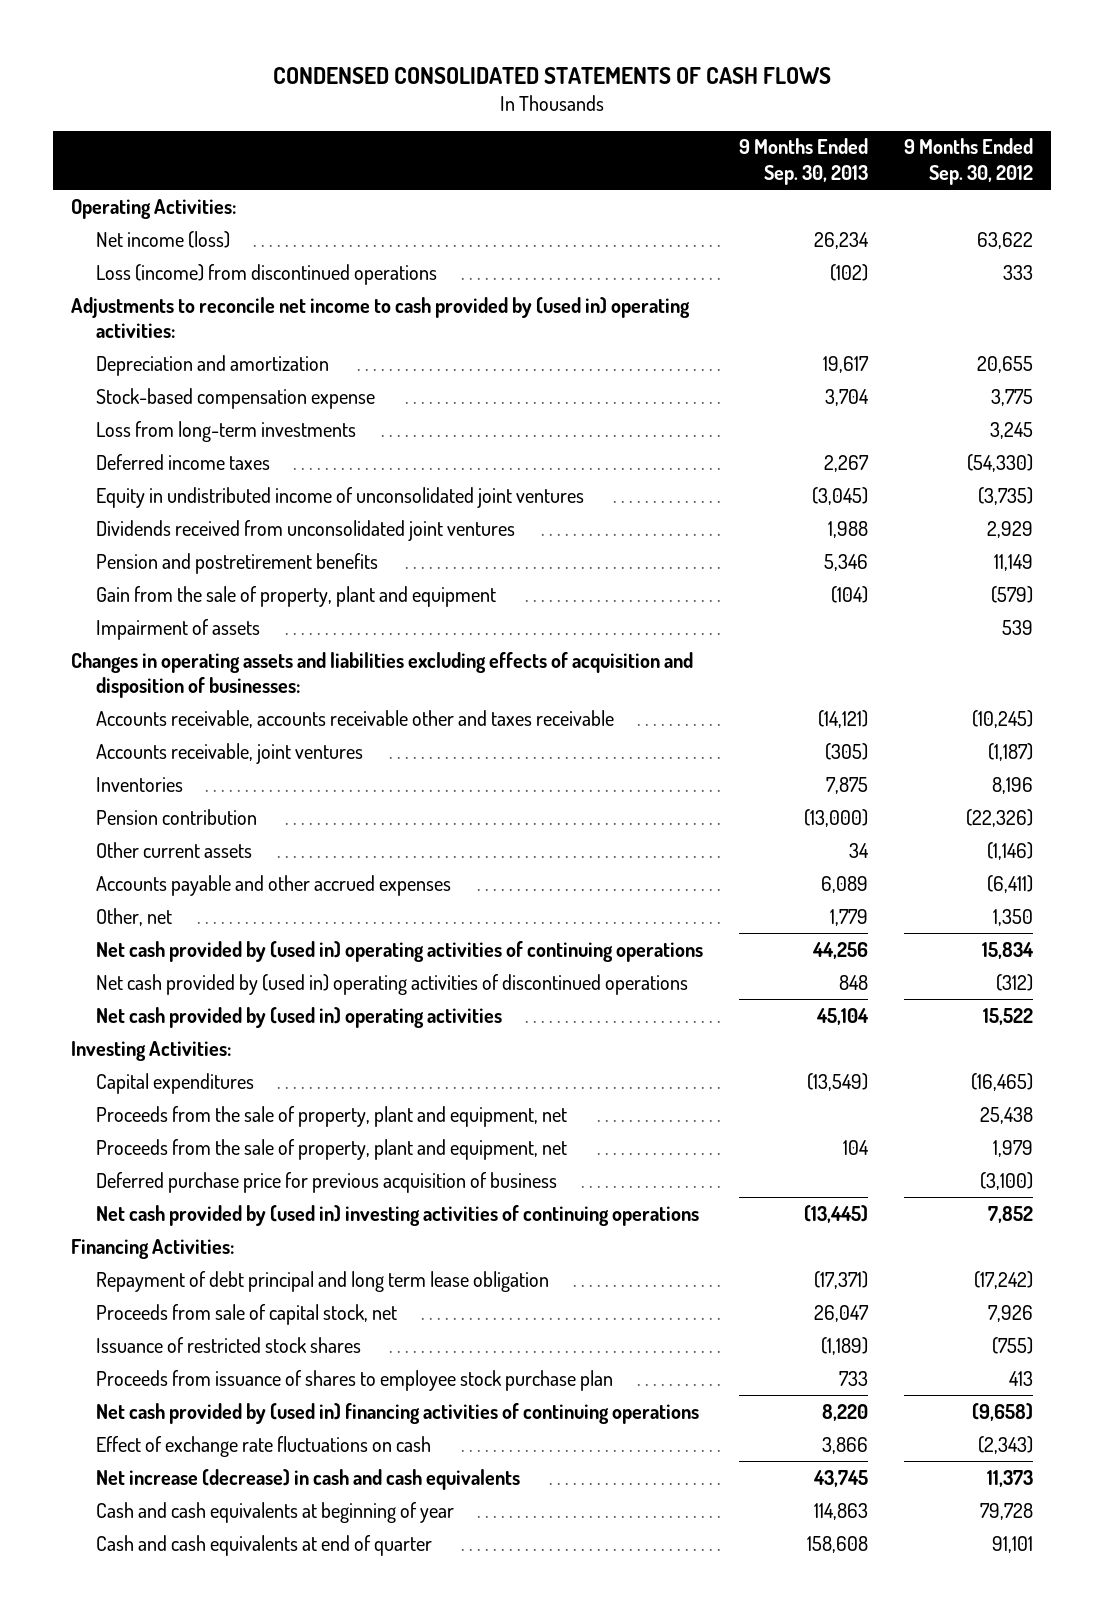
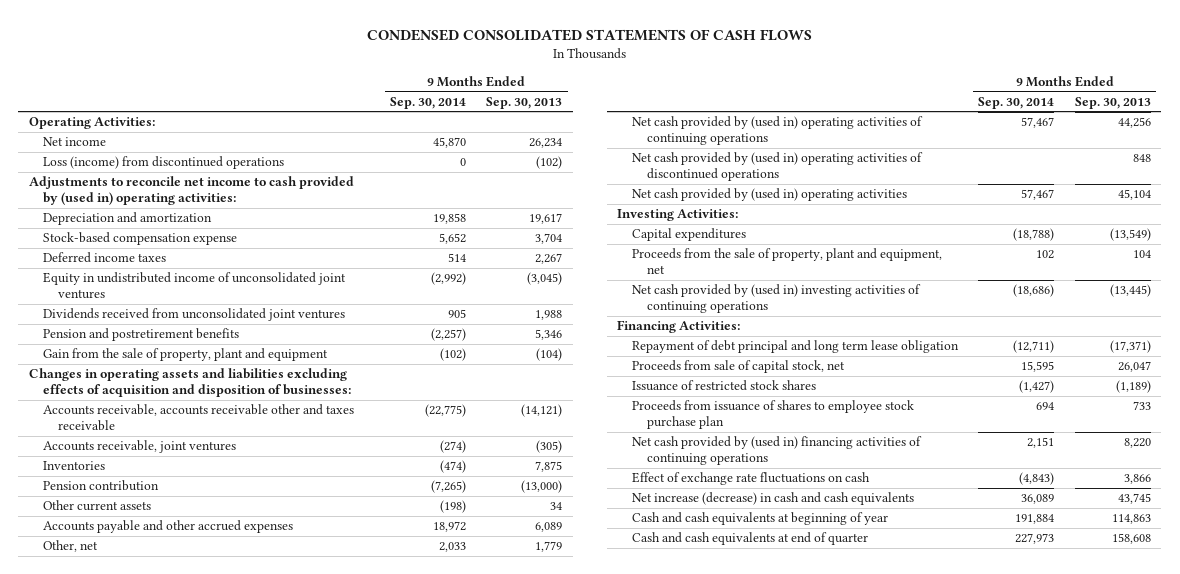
- | 9 Months Ended Sep. 30, 2013 | 9 Months Ended Sep. 30, 2012
+ | 9 Months Ended Sep. 30, 2014 | 9 Months Ended Sep. 30, 2013
- Net income (loss) | 26,234 | 63,622
+ Net income | 45,870 | 26,234
- Loss from long-term investments | | 3,245
- Impairment of assets | | 539
- Proceeds from the sale of property, plant and equipment, net | | 25,438
- Deferred purchase price for previous acquisition of business | | (3,100)

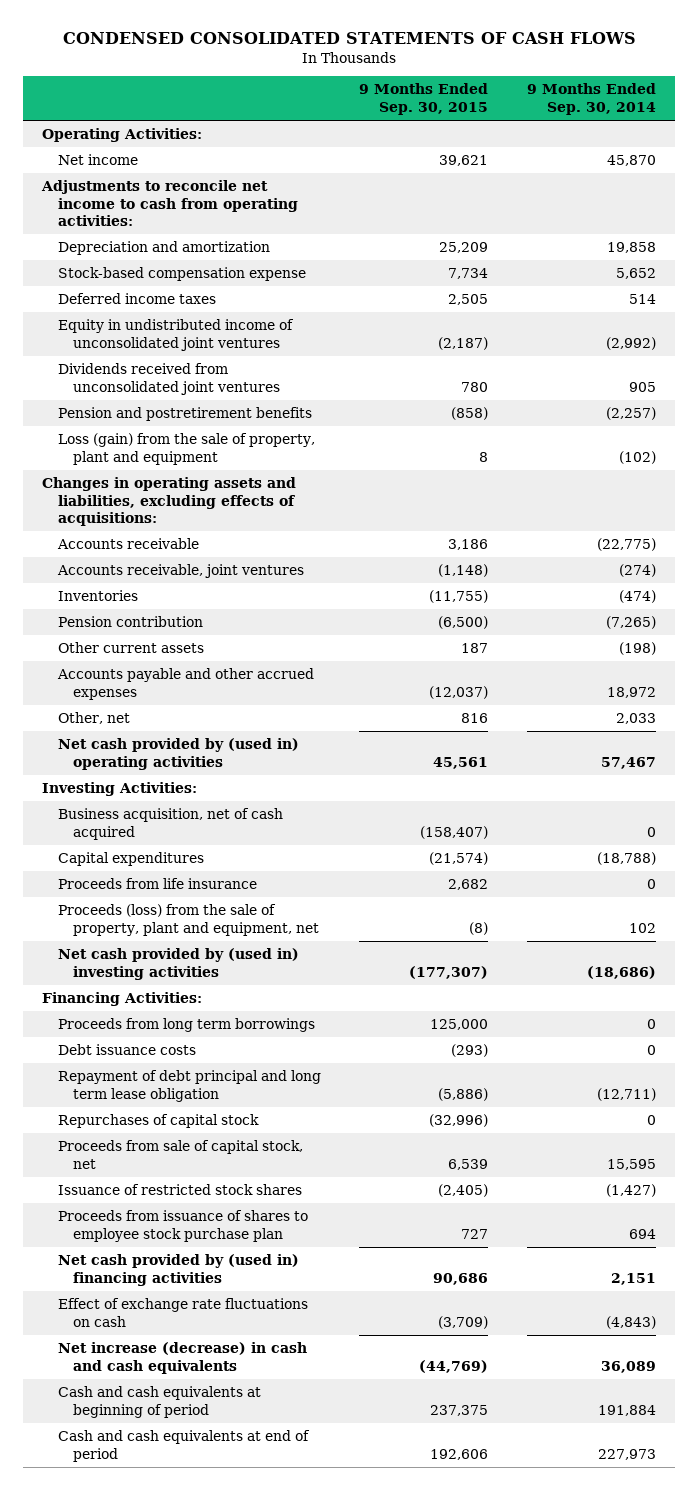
- | 9 Months Ended Sep. 30, 2014 | 9 Months Ended Sep. 30, 2013
+ | 9 Months Ended Sep. 30, 2015 | 9 Months Ended Sep. 30, 2014
- Loss (income) from discontinued operations | 0 | (102)
- Adjustments to reconcile net income to cash provided by (used in) operating activities:
+ Adjustments to reconcile net income to cash from operating activities:
- Gain from the sale of property, plant and equipment | (102) | (104)
- Changes in operating assets and liabilities excluding effects of acquisition and disposition of businesses:
- Accounts receivable, accounts receivable other and taxes receivable | (22,775) | (14,121)
+ Loss (gain) from the sale of property, plant and equipment | 8 | (102)
+ Changes in operating assets and liabilities, excluding effects of acquisitions:
+ Accounts receivable | 3,186 | (22,775)
- Net cash provided by (used in) operating activities of continuing operations | 57,467 | 44,256
- Net cash provided by (used in) operating activities of discontinued operations | | 848
+ Business acquisition, net of cash acquired | (158,407) | 0
- Proceeds from the sale of property, plant and equipment, net | 102 | 104
- Net cash provided by (used in) investing activities of continuing operations | (18,686) | (13,445)
+ Proceeds from life insurance | 2,682 | 0
+ Proceeds (loss) from the sale of property, plant and equipment, net | (8) | 102
+ Net cash provided by (used in) investing activities | (177,307) | (18,686)
+ Proceeds from long term borrowings | 125,000 | 0
+ Debt issuance costs | (293) | 0
+ Repurchases of capital stock | (32,996) | 0
- Net cash provided by (used in) financing activities of continuing operations | 2,151 | 8,220
+ Net cash provided by (used in) financing activities | 90,686 | 2,151
- Cash and cash equivalents at beginning of year | 191,884 | 114,863
- Cash and cash equivalents at end of quarter | 227,973 | 158,608
+ Cash and cash equivalents at beginning of period | 237,375 | 191,884
+ Cash and cash equivalents at end of period | 192,606 | 227,973

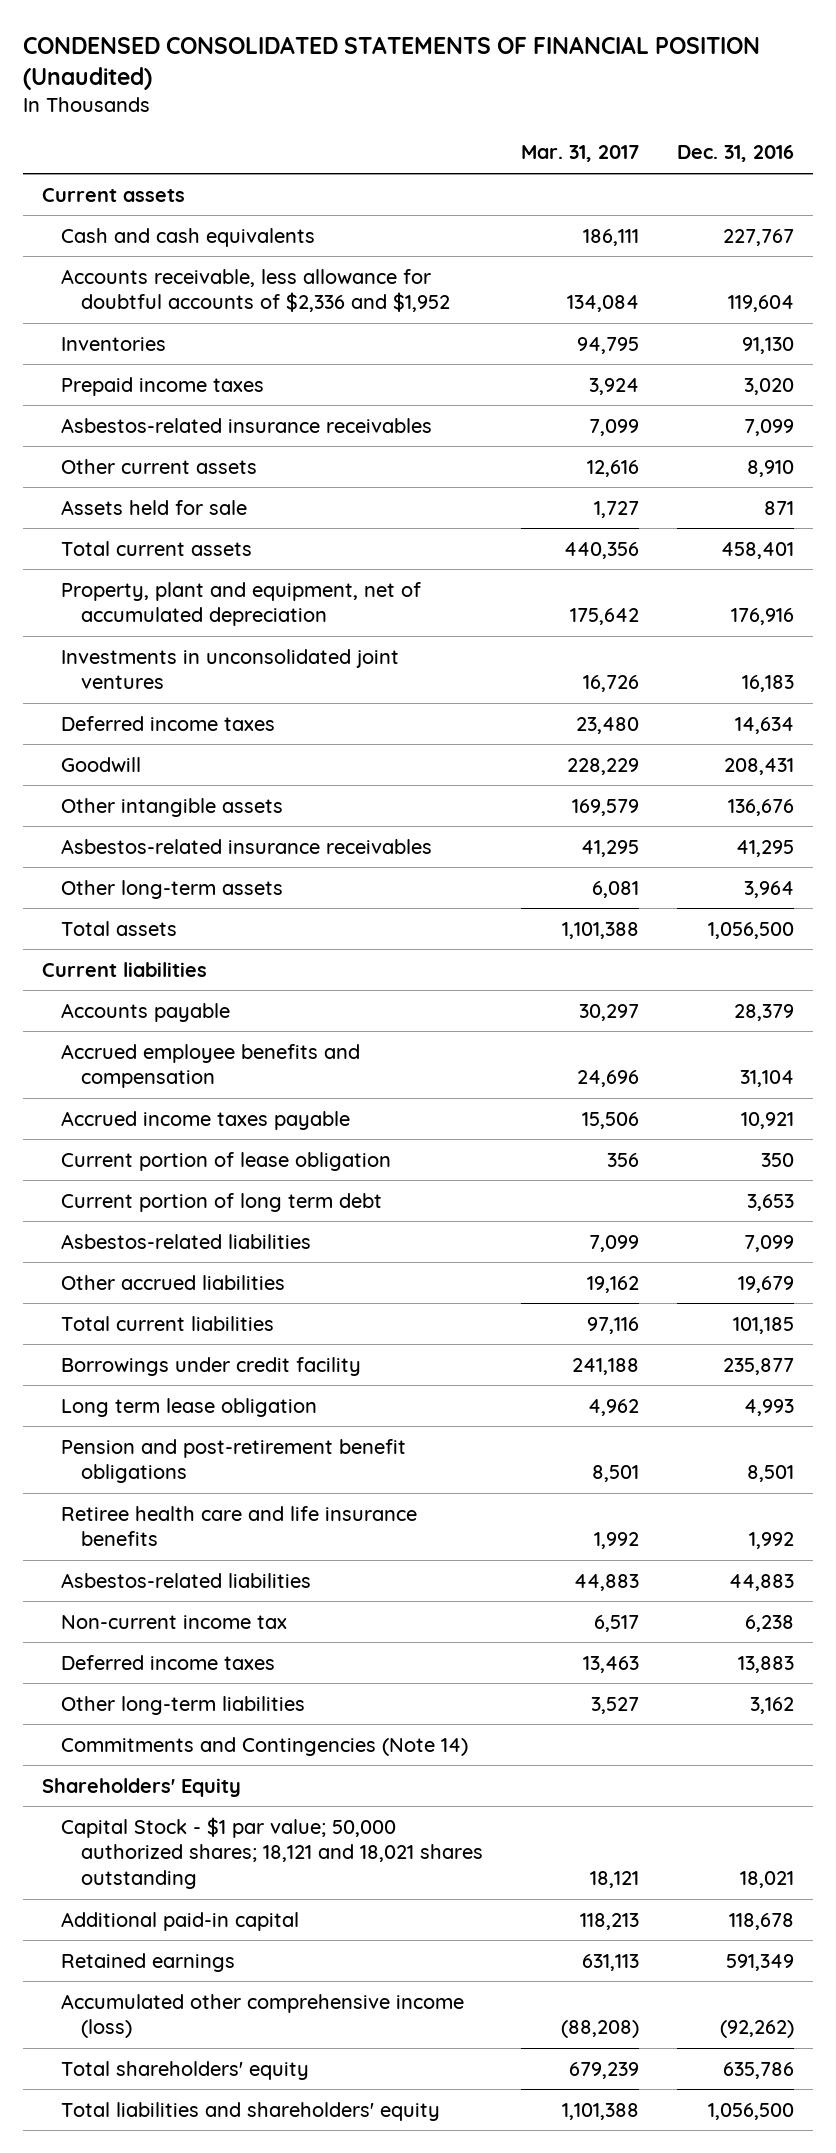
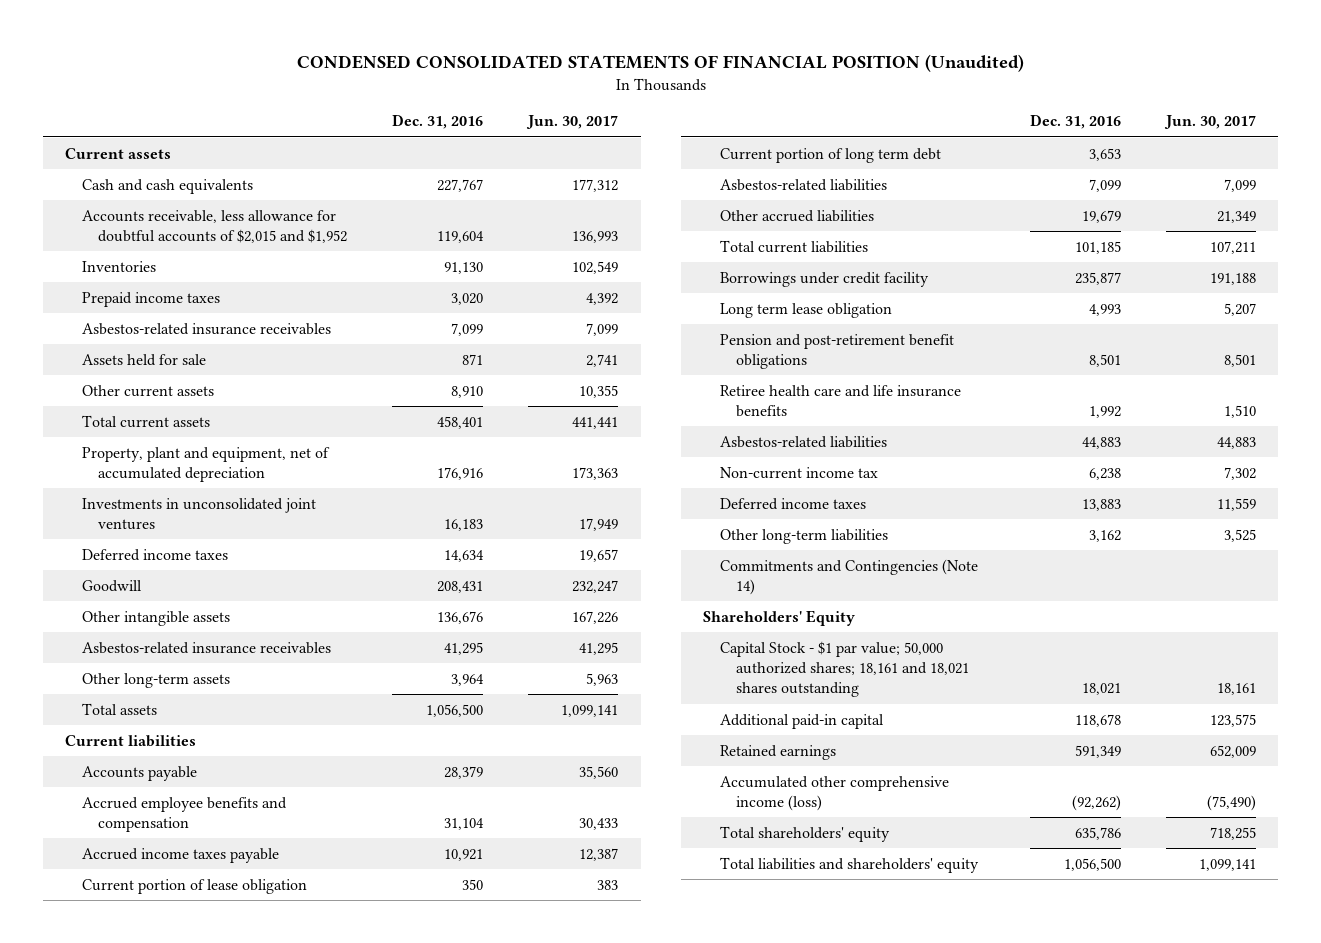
- | Mar. 31, 2017 | Dec. 31, 2016
+ | Dec. 31, 2016 | Jun. 30, 2017
- Accounts receivable, less allowance for doubtful accounts of $2,336 and $1,952 | 134,084 | 119,604
+ Accounts receivable, less allowance for doubtful accounts of $2,015 and $1,952 | 119,604 | 136,993
moved down: Other current assets | 8,910 | 10,355
- Capital Stock - $1 par value; 50,000 authorized shares; 18,121 and 18,021 shares outstanding | 18,121 | 18,021
+ Capital Stock - $1 par value; 50,000 authorized shares; 18,161 and 18,021 shares outstanding | 18,021 | 18,161

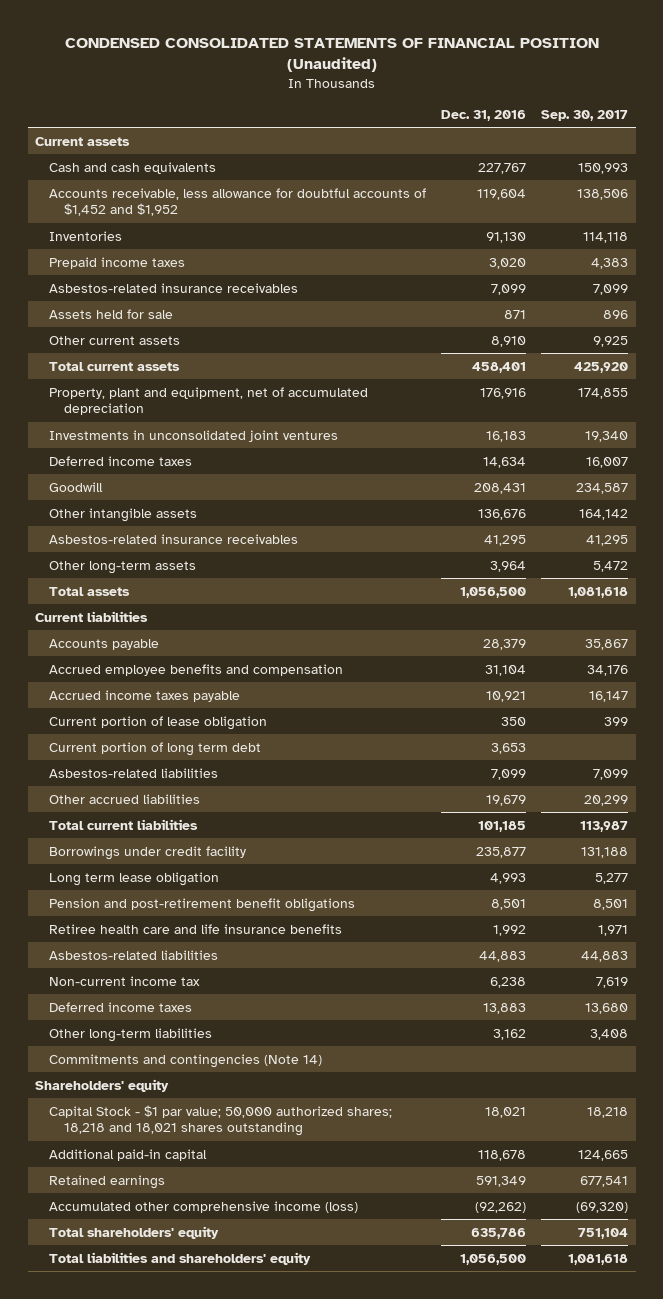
- | Dec. 31, 2016 | Jun. 30, 2017
+ | Dec. 31, 2016 | Sep. 30, 2017
- Accounts receivable, less allowance for doubtful accounts of $2,015 and $1,952 | 119,604 | 136,993
+ Accounts receivable, less allowance for doubtful accounts of $1,452 and $1,952 | 119,604 | 138,506
- Commitments and Contingencies (Note 14)
- Shareholders' Equity
- Capital Stock - $1 par value; 50,000 authorized shares; 18,161 and 18,021 shares outstanding | 18,021 | 18,161
+ Commitments and contingencies (Note 14)
+ Shareholders' equity
+ Capital Stock - $1 par value; 50,000 authorized shares; 18,218 and 18,021 shares outstanding | 18,021 | 18,218

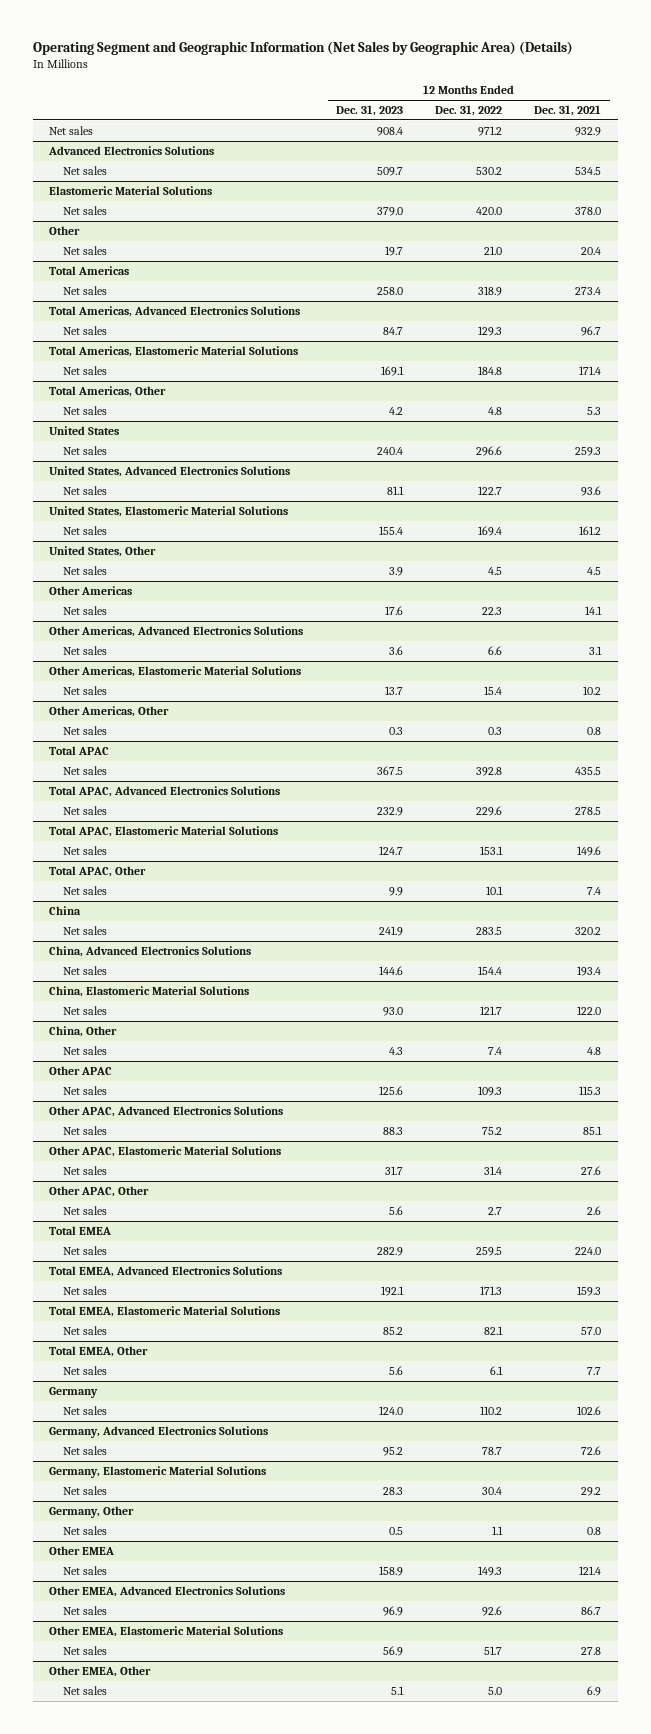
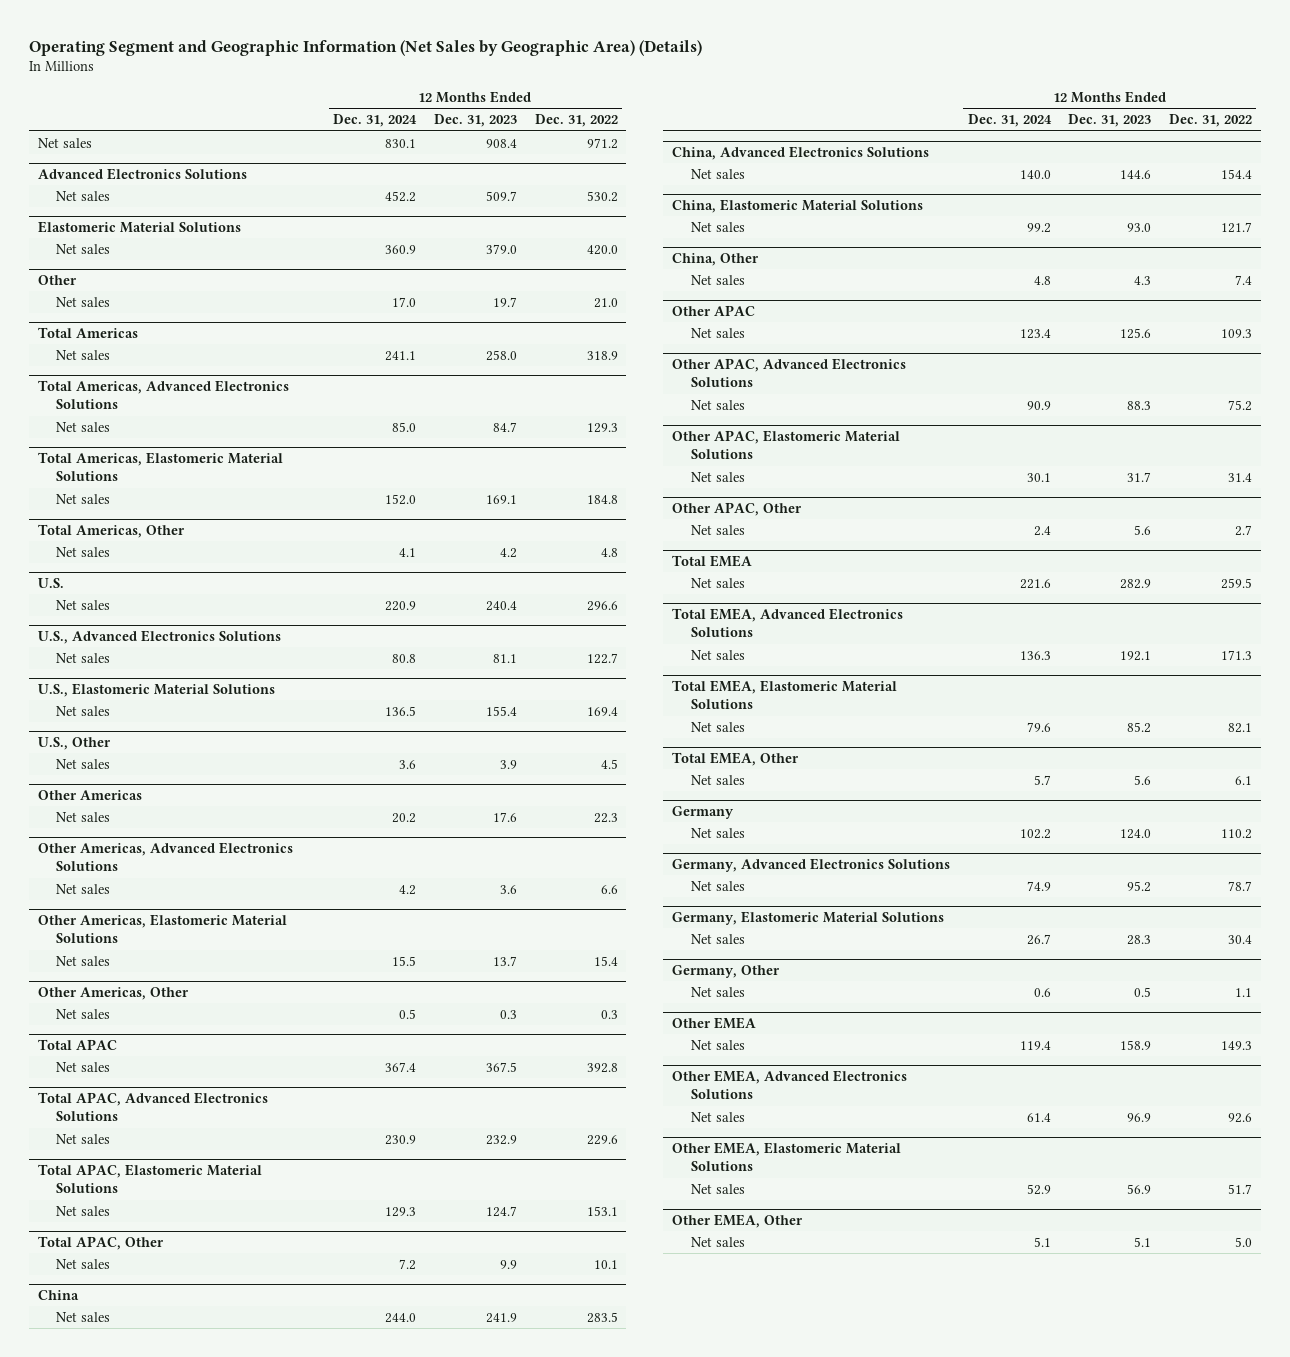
- | 12 Months Ended Dec. 31, 2023 | 12 Months Ended Dec. 31, 2022 | 12 Months Ended Dec. 31, 2021
+ | 12 Months Ended Dec. 31, 2024 | 12 Months Ended Dec. 31, 2023 | 12 Months Ended Dec. 31, 2022
- United States
+ U.S.
- United States, Advanced Electronics Solutions
+ U.S., Advanced Electronics Solutions
- United States, Elastomeric Material Solutions
+ U.S., Elastomeric Material Solutions
- United States, Other
+ U.S., Other

